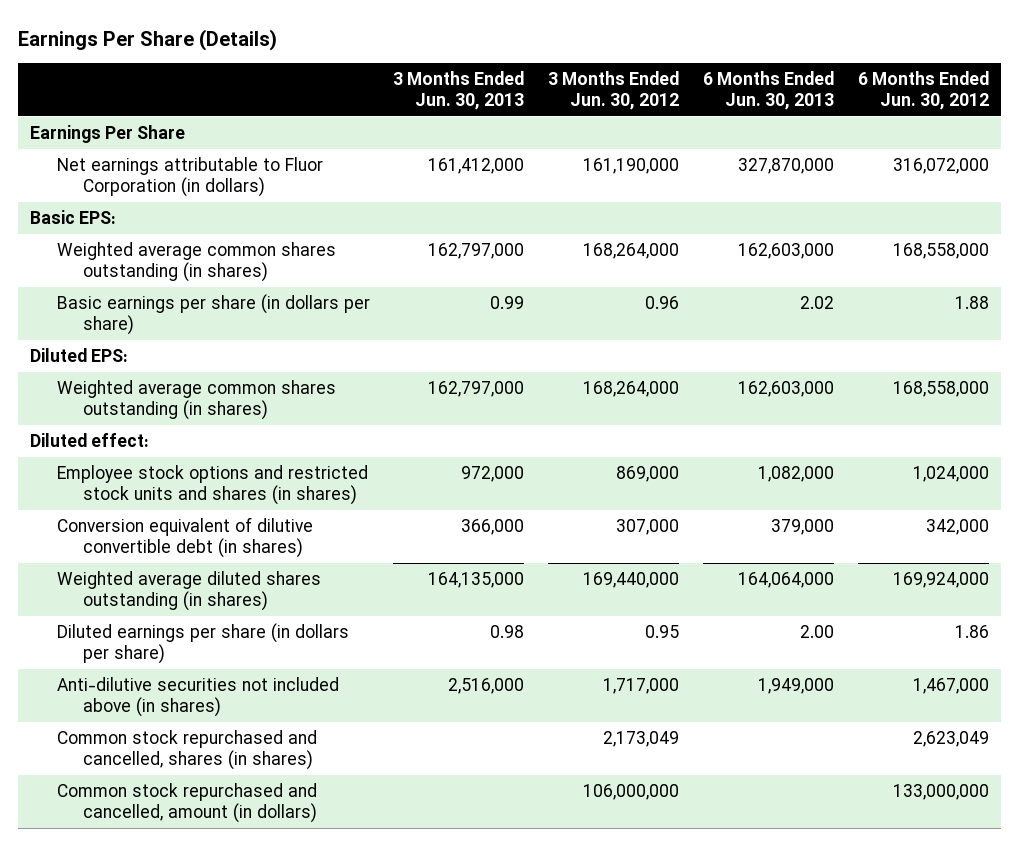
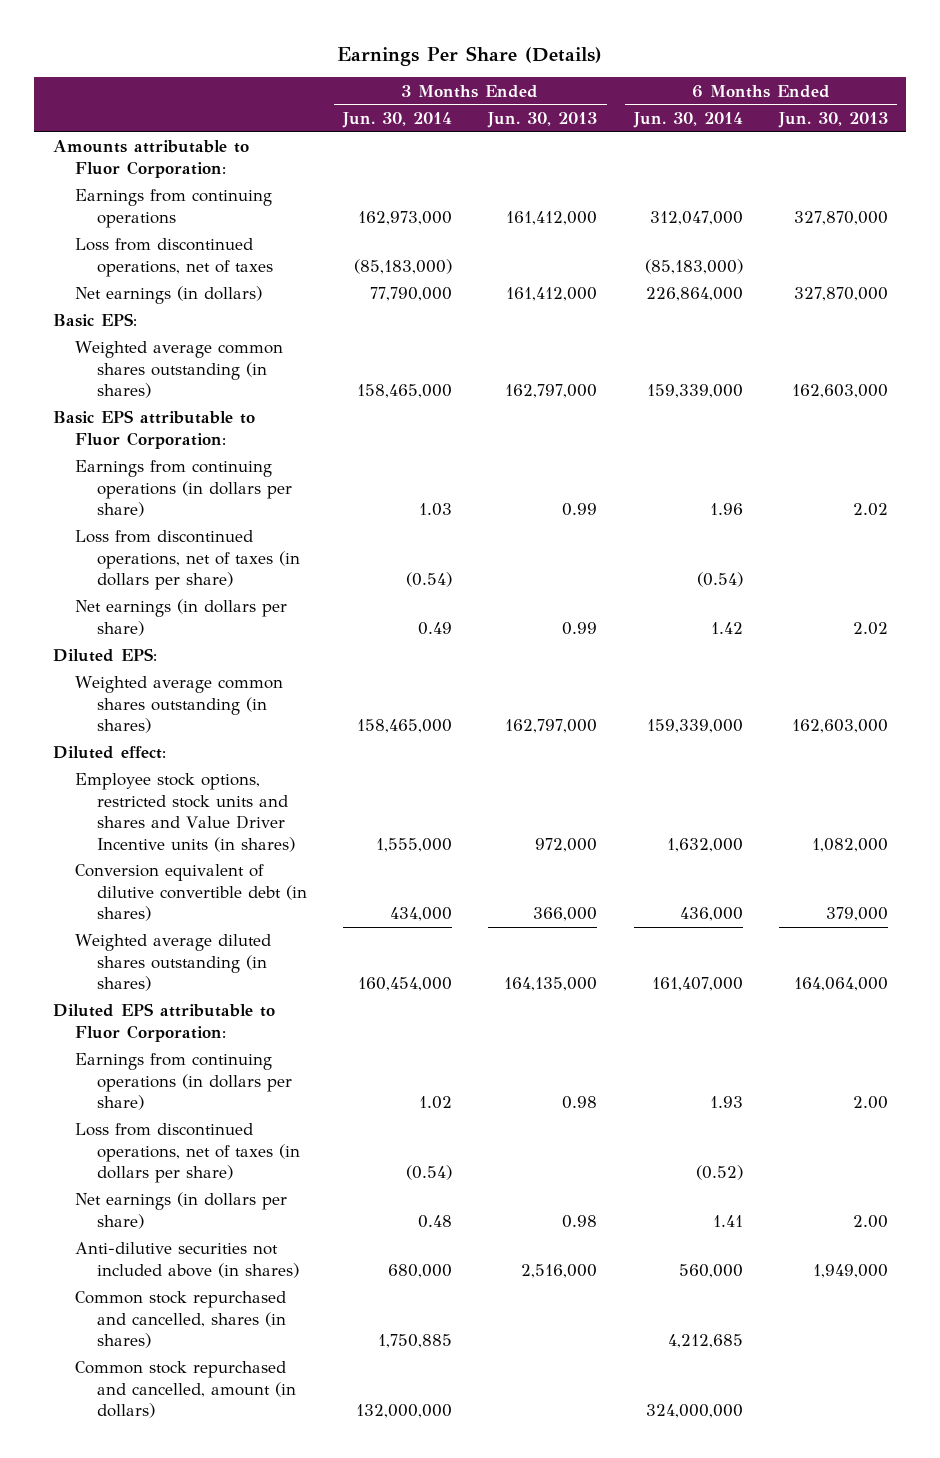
- | 3 Months Ended Jun. 30, 2013 | 3 Months Ended Jun. 30, 2012 | 6 Months Ended Jun. 30, 2013 | 6 Months Ended Jun. 30, 2012
+ | 3 Months Ended Jun. 30, 2014 | 3 Months Ended Jun. 30, 2013 | 6 Months Ended Jun. 30, 2014 | 6 Months Ended Jun. 30, 2013
- Earnings Per Share
- Net earnings attributable to Fluor Corporation (in dollars) | 161,412,000 | 161,190,000 | 327,870,000 | 316,072,000
+ Amounts attributable to Fluor Corporation:
+ Earnings from continuing operations | 162,973,000 | 161,412,000 | 312,047,000 | 327,870,000
+ Loss from discontinued operations, net of taxes | (85,183,000) | | (85,183,000) |
+ Net earnings (in dollars) | 77,790,000 | 161,412,000 | 226,864,000 | 327,870,000
- Basic earnings per share (in dollars per share) | 0.99 | 0.96 | 2.02 | 1.88
+ Basic EPS attributable to Fluor Corporation:
+ Earnings from continuing operations (in dollars per share) | 1.03 | 0.99 | 1.96 | 2.02
+ Loss from discontinued operations, net of taxes (in dollars per share) | (0.54) | | (0.54) |
+ Net earnings (in dollars per share) | 0.49 | 0.99 | 1.42 | 2.02
- Employee stock options and restricted stock units and shares (in shares) | 972,000 | 869,000 | 1,082,000 | 1,024,000
+ Employee stock options, restricted stock units and shares and Value Driver Incentive units (in shares) | 1,555,000 | 972,000 | 1,632,000 | 1,082,000
- Diluted earnings per share (in dollars per share) | 0.98 | 0.95 | 2.00 | 1.86
+ Diluted EPS attributable to Fluor Corporation:
+ Earnings from continuing operations (in dollars per share) | 1.02 | 0.98 | 1.93 | 2.00
+ Loss from discontinued operations, net of taxes (in dollars per share) | (0.54) | | (0.52) |
+ Net earnings (in dollars per share) | 0.48 | 0.98 | 1.41 | 2.00

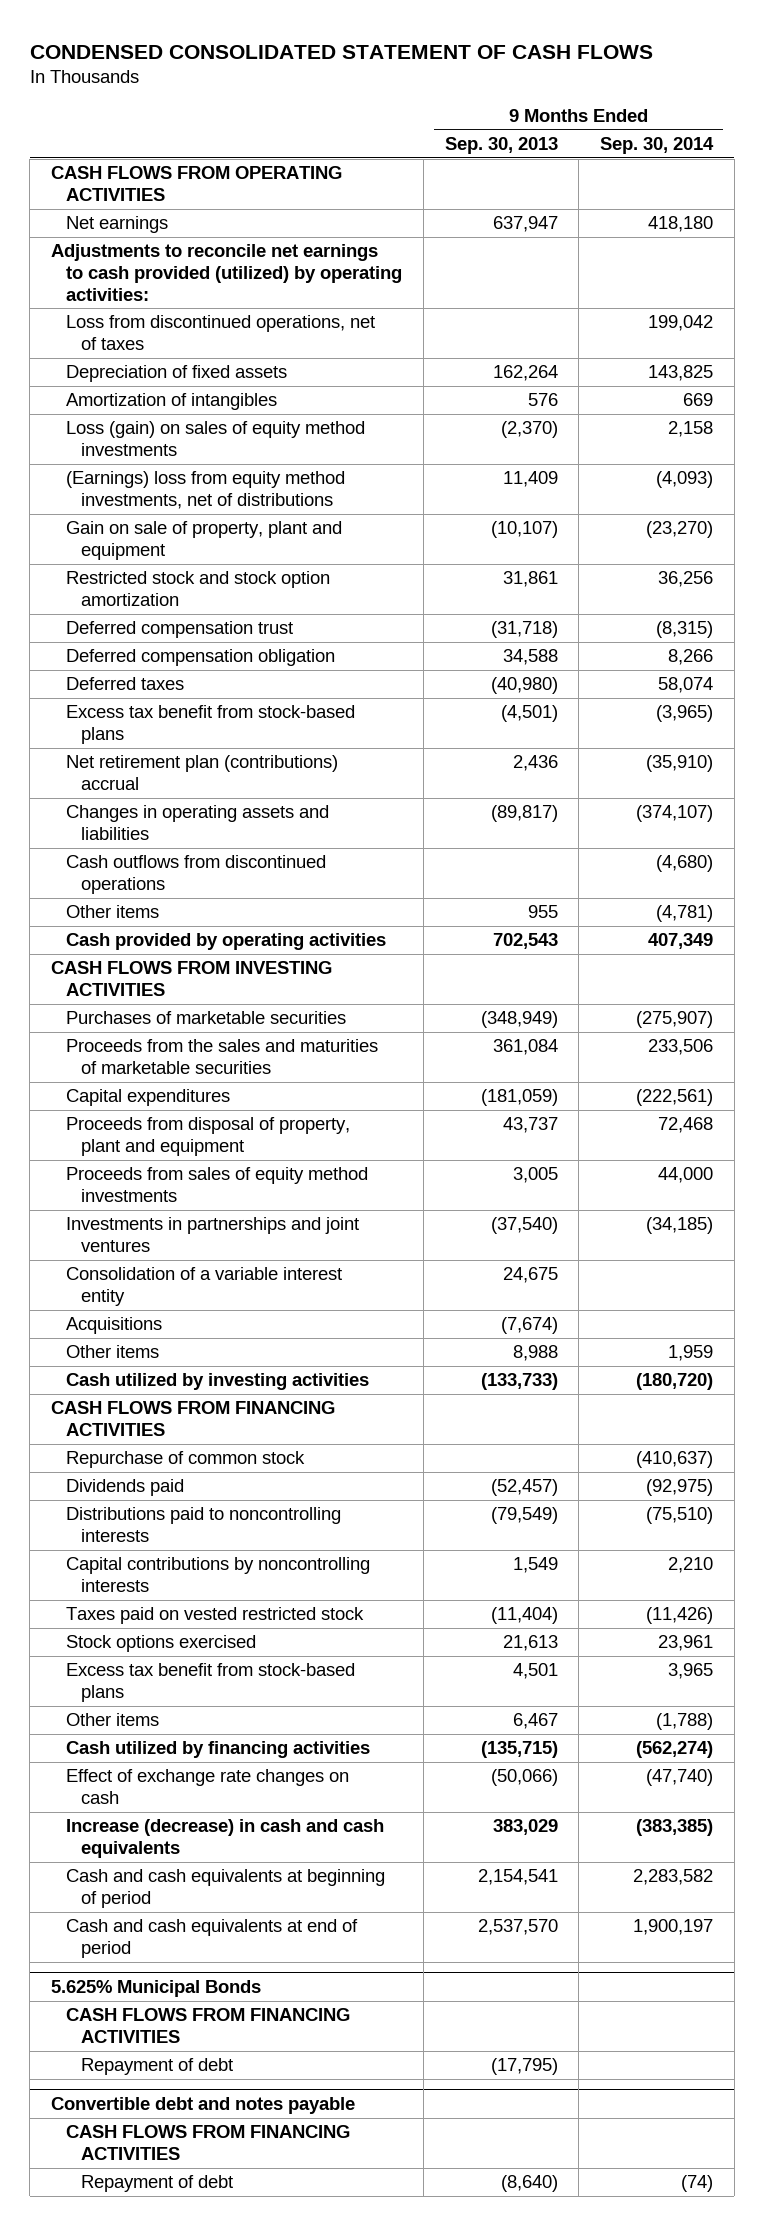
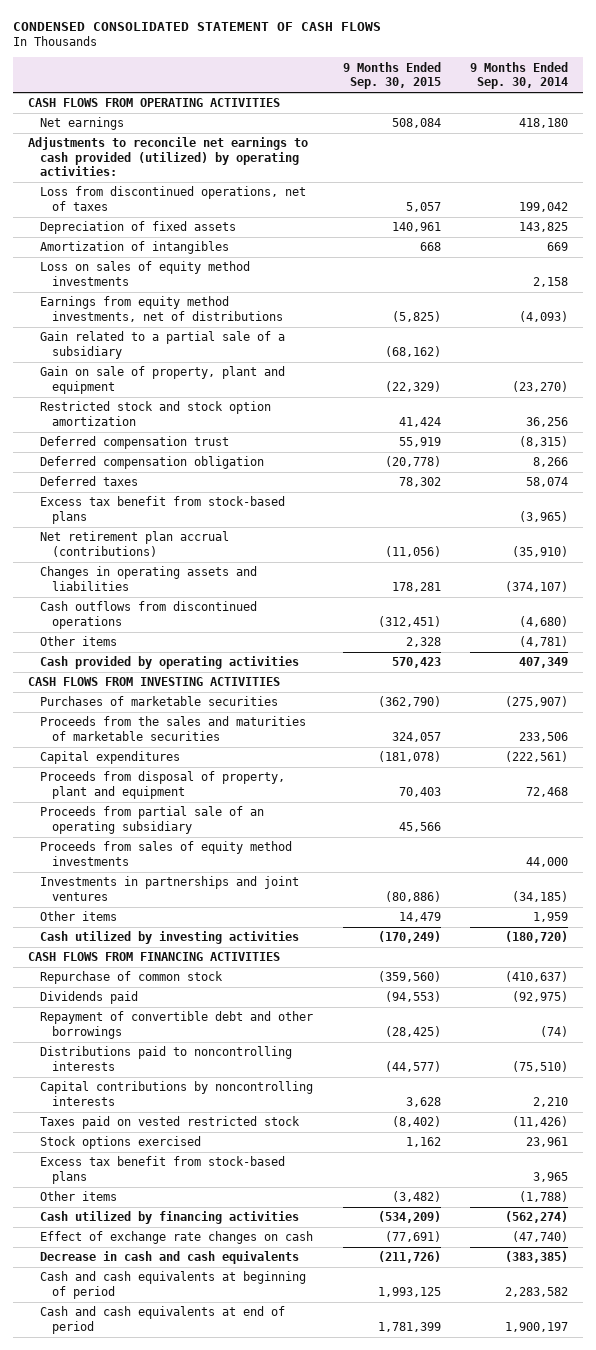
- | 9 Months Ended Sep. 30, 2013 | 9 Months Ended Sep. 30, 2014
+ | 9 Months Ended Sep. 30, 2015 | 9 Months Ended Sep. 30, 2014
- Loss (gain) on sales of equity method investments | (2,370) | 2,158
- (Earnings) loss from equity method investments, net of distributions | 11,409 | (4,093)
+ Loss on sales of equity method investments | | 2,158
+ Earnings from equity method investments, net of distributions | (5,825) | (4,093)
+ Gain related to a partial sale of a subsidiary | (68,162) |
- Net retirement plan (contributions) accrual | 2,436 | (35,910)
+ Net retirement plan accrual (contributions) | (11,056) | (35,910)
+ Proceeds from partial sale of an operating subsidiary | 45,566 |
- Consolidation of a variable interest entity | 24,675 |
- Acquisitions | (7,674) |
+ Repayment of convertible debt and other borrowings | (28,425) | (74)
- Increase (decrease) in cash and cash equivalents | 383,029 | (383,385)
+ Decrease in cash and cash equivalents | (211,726) | (383,385)
- 5.625% Municipal Bonds
- CASH FLOWS FROM FINANCING ACTIVITIES
- Repayment of debt | (17,795) |
- Convertible debt and notes payable
- CASH FLOWS FROM FINANCING ACTIVITIES
- Repayment of debt | (8,640) | (74)

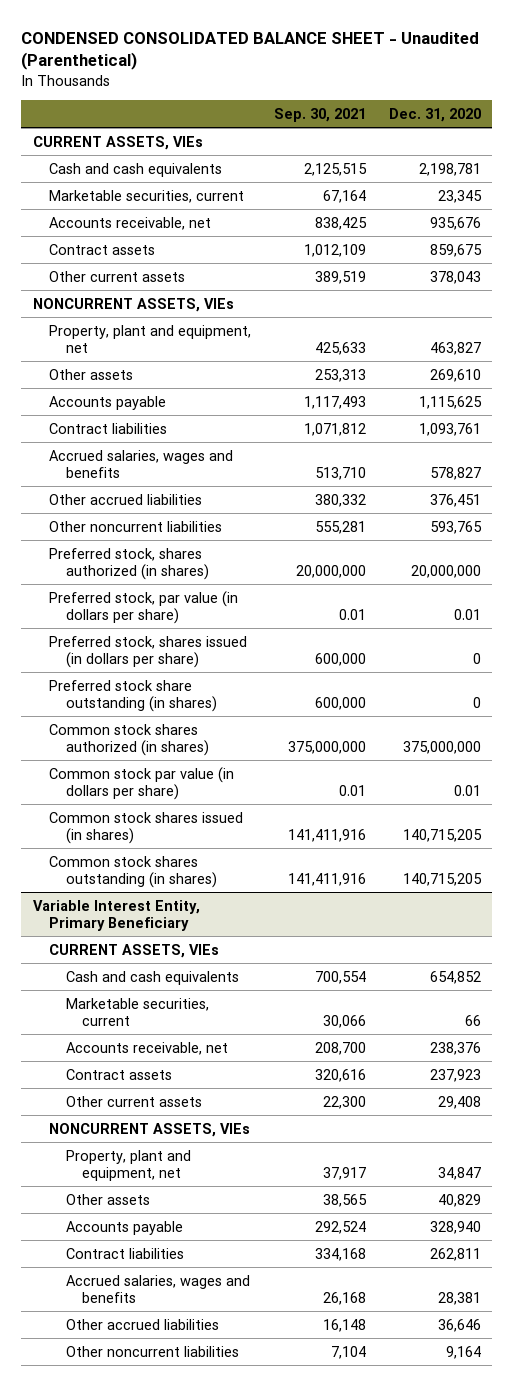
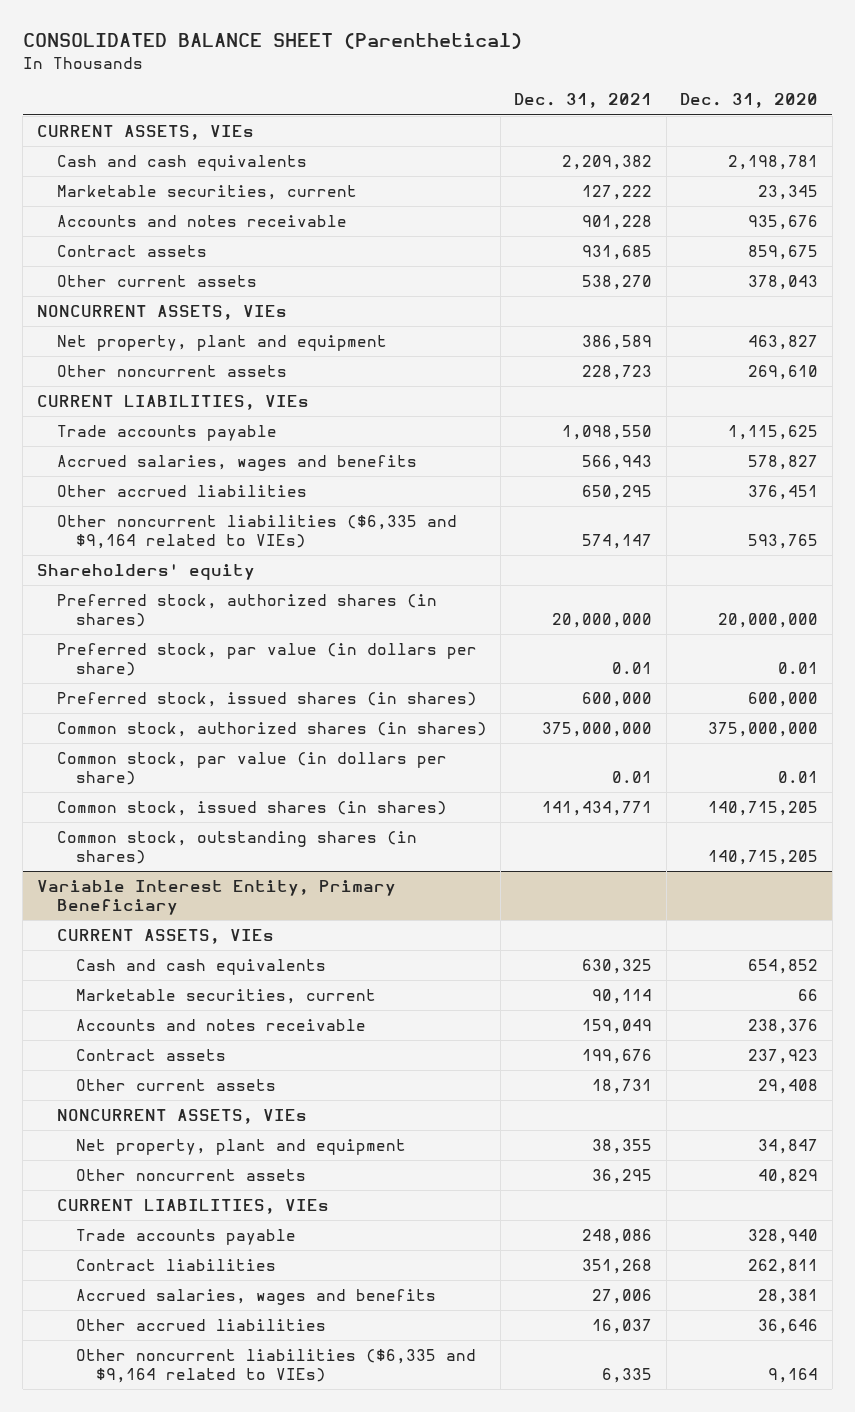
- CONDENSED CONSOLIDATED BALANCE SHEET - Unaudited (Parenthetical)
+ CONSOLIDATED BALANCE SHEET (Parenthetical)
- | Sep. 30, 2021 | Dec. 31, 2020
+ | Dec. 31, 2021 | Dec. 31, 2020
- Accounts receivable, net | 838,425 | 935,676
+ Accounts and notes receivable | 901,228 | 935,676
- Property, plant and equipment, net | 425,633 | 463,827
- Other assets | 253,313 | 269,610
- Accounts payable | 1,117,493 | 1,115,625
- Contract liabilities | 1,071,812 | 1,093,761
+ Net property, plant and equipment | 386,589 | 463,827
+ Other noncurrent assets | 228,723 | 269,610
+ CURRENT LIABILITIES, VIEs
+ Trade accounts payable | 1,098,550 | 1,115,625
- Other noncurrent liabilities | 555,281 | 593,765
- Preferred stock, shares authorized (in shares) | 20,000,000 | 20,000,000
+ Other noncurrent liabilities ($6,335 and $9,164 related to VIEs) | 574,147 | 593,765
+ Shareholders' equity
+ Preferred stock, authorized shares (in shares) | 20,000,000 | 20,000,000
- Preferred stock, shares issued (in dollars per share) | 600,000 | 0
- Preferred stock share outstanding (in shares) | 600,000 | 0
- Common stock shares authorized (in shares) | 375,000,000 | 375,000,000
- Common stock par value (in dollars per share) | 0.01 | 0.01
- Common stock shares issued (in shares) | 141,411,916 | 140,715,205
- Common stock shares outstanding (in shares) | 141,411,916 | 140,715,205
+ Preferred stock, issued shares (in shares) | 600,000 | 600,000
+ Common stock, authorized shares (in shares) | 375,000,000 | 375,000,000
+ Common stock, par value (in dollars per share) | 0.01 | 0.01
+ Common stock, issued shares (in shares) | 141,434,771 | 140,715,205
+ Common stock, outstanding shares (in shares) | | 140,715,205
@ Variable Interest Entity, Primary Beneficiary
- Accounts receivable, net | 208,700 | 238,376
+ Accounts and notes receivable | 159,049 | 238,376
- Property, plant and equipment, net | 37,917 | 34,847
- Other assets | 38,565 | 40,829
- Accounts payable | 292,524 | 328,940
+ Net property, plant and equipment | 38,355 | 34,847
+ Other noncurrent assets | 36,295 | 40,829
+ CURRENT LIABILITIES, VIEs
+ Trade accounts payable | 248,086 | 328,940
- Other noncurrent liabilities | 7,104 | 9,164
+ Other noncurrent liabilities ($6,335 and $9,164 related to VIEs) | 6,335 | 9,164

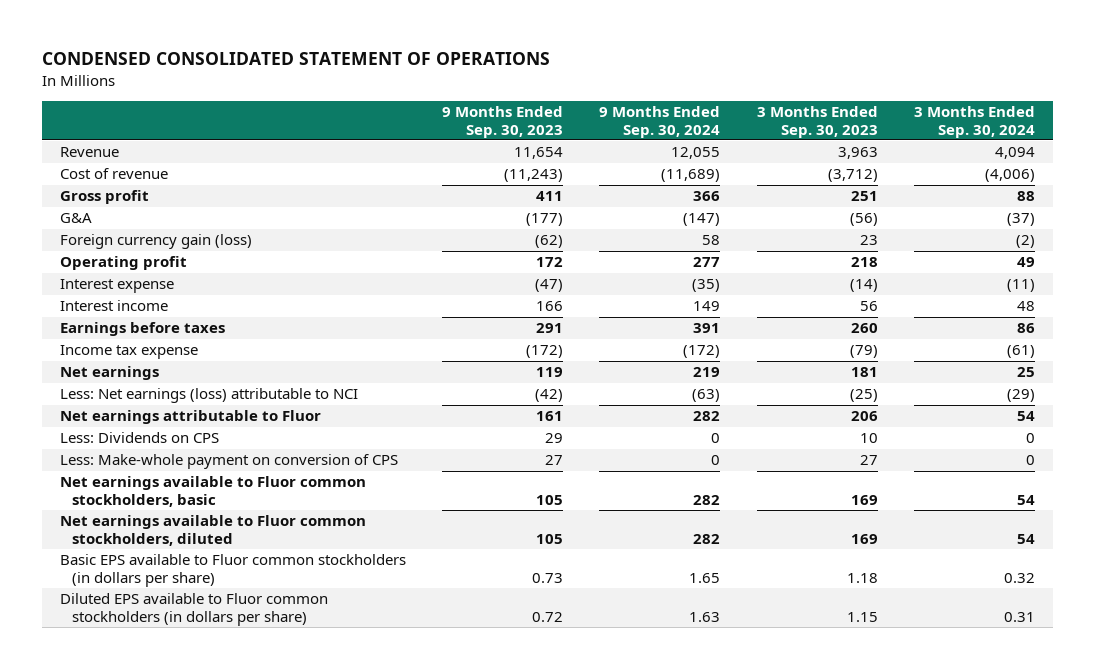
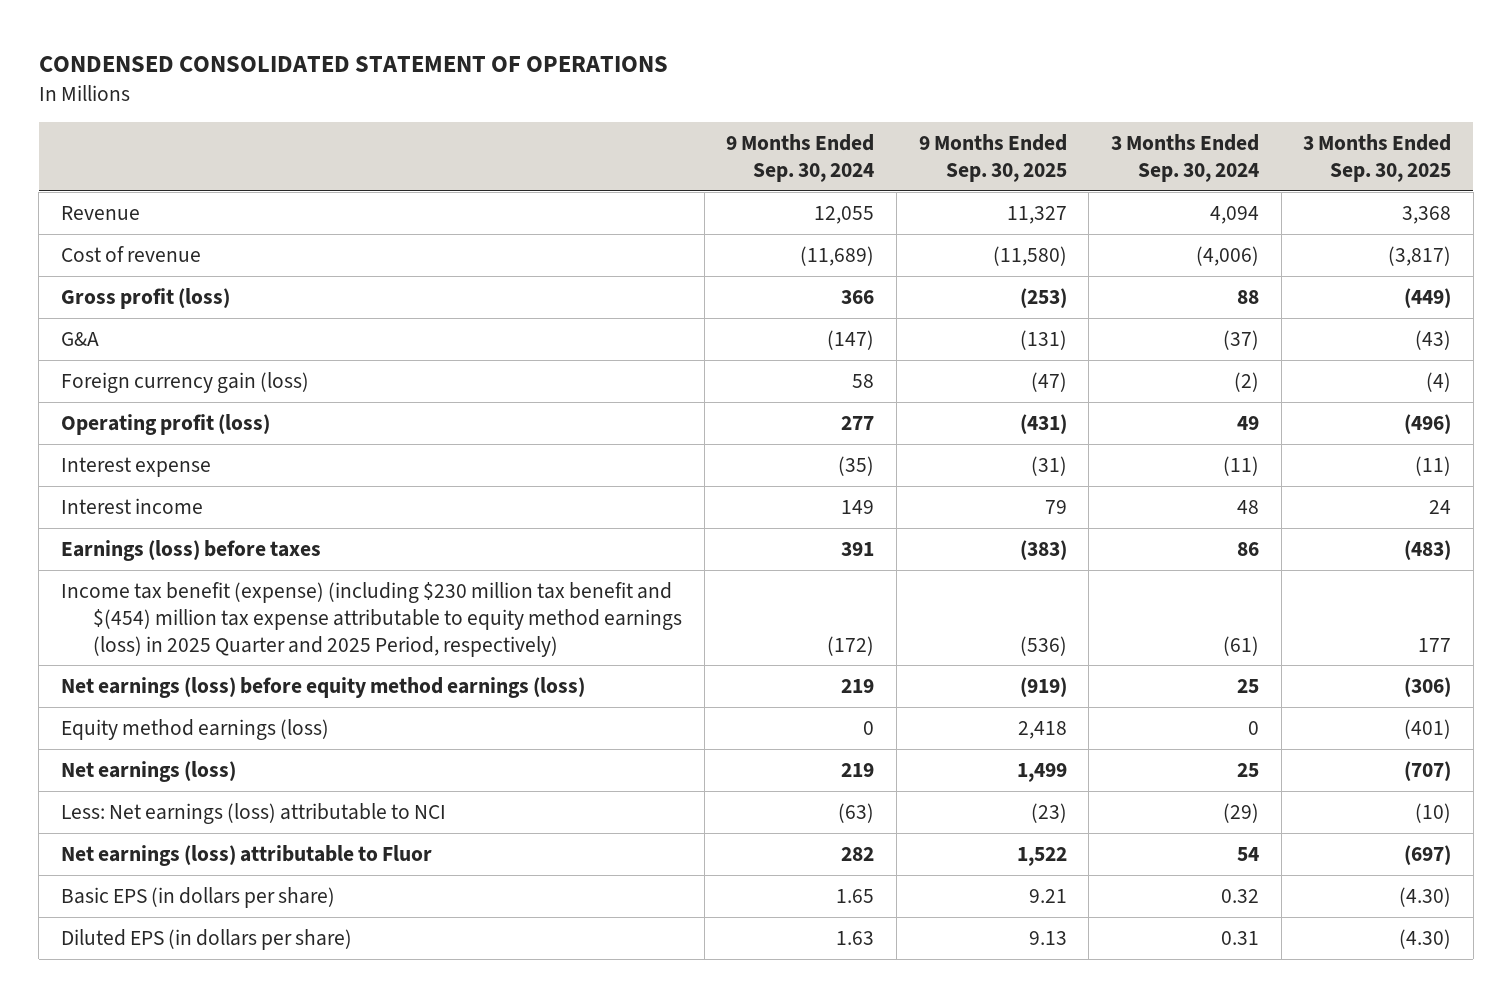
- | 9 Months Ended Sep. 30, 2023 | 9 Months Ended Sep. 30, 2024 | 3 Months Ended Sep. 30, 2023 | 3 Months Ended Sep. 30, 2024
+ | 9 Months Ended Sep. 30, 2024 | 9 Months Ended Sep. 30, 2025 | 3 Months Ended Sep. 30, 2024 | 3 Months Ended Sep. 30, 2025
- Gross profit | 411 | 366 | 251 | 88
+ Gross profit (loss) | 366 | (253) | 88 | (449)
- Operating profit | 172 | 277 | 218 | 49
+ Operating profit (loss) | 277 | (431) | 49 | (496)
- Earnings before taxes | 291 | 391 | 260 | 86
- Income tax expense | (172) | (172) | (79) | (61)
- Net earnings | 119 | 219 | 181 | 25
+ Earnings (loss) before taxes | 391 | (383) | 86 | (483)
+ Income tax benefit (expense) (including $230 million tax benefit and $(454) million tax expense attributable to equity method earnings (loss) in 2025 Quarter and 2025 Period, respectively) | (172) | (536) | (61) | 177
+ Net earnings (loss) before equity method earnings (loss) | 219 | (919) | 25 | (306)
+ Equity method earnings (loss) | 0 | 2,418 | 0 | (401)
+ Net earnings (loss) | 219 | 1,499 | 25 | (707)
- Net earnings attributable to Fluor | 161 | 282 | 206 | 54
- Less: Dividends on CPS | 29 | 0 | 10 | 0
- Less: Make-whole payment on conversion of CPS | 27 | 0 | 27 | 0
- Net earnings available to Fluor common stockholders, basic | 105 | 282 | 169 | 54
- Net earnings available to Fluor common stockholders, diluted | 105 | 282 | 169 | 54
- Basic EPS available to Fluor common stockholders (in dollars per share) | 0.73 | 1.65 | 1.18 | 0.32
- Diluted EPS available to Fluor common stockholders (in dollars per share) | 0.72 | 1.63 | 1.15 | 0.31
+ Net earnings (loss) attributable to Fluor | 282 | 1,522 | 54 | (697)
+ Basic EPS (in dollars per share) | 1.65 | 9.21 | 0.32 | (4.30)
+ Diluted EPS (in dollars per share) | 1.63 | 9.13 | 0.31 | (4.30)

